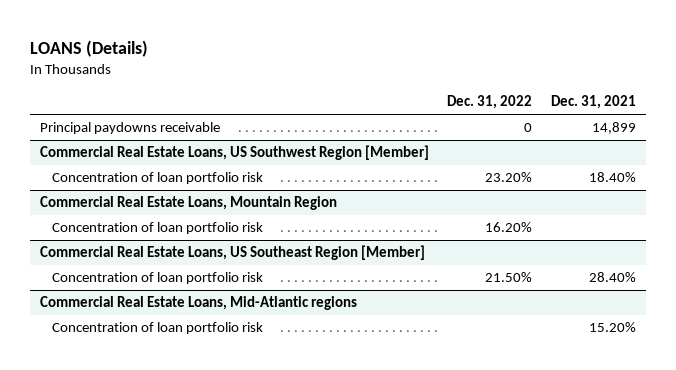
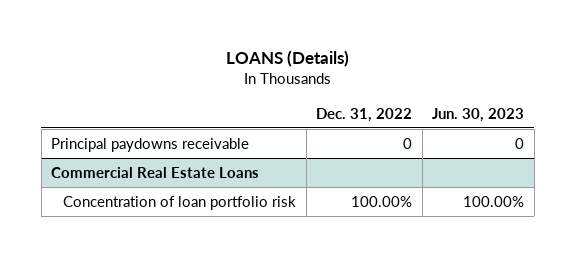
- | Dec. 31, 2022 | Dec. 31, 2021
+ | Dec. 31, 2022 | Jun. 30, 2023
- Commercial Real Estate Loans, US Southwest Region [Member]
- Concentration of loan portfolio risk | 23.20% | 18.40%
- Commercial Real Estate Loans, Mountain Region
- Concentration of loan portfolio risk | 16.20% |
- Commercial Real Estate Loans, US Southeast Region [Member]
- Concentration of loan portfolio risk | 21.50% | 28.40%
- Commercial Real Estate Loans, Mid-Atlantic regions
- Concentration of loan portfolio risk | | 15.20%
+ Commercial Real Estate Loans
+ Concentration of loan portfolio risk | 100.00% | 100.00%

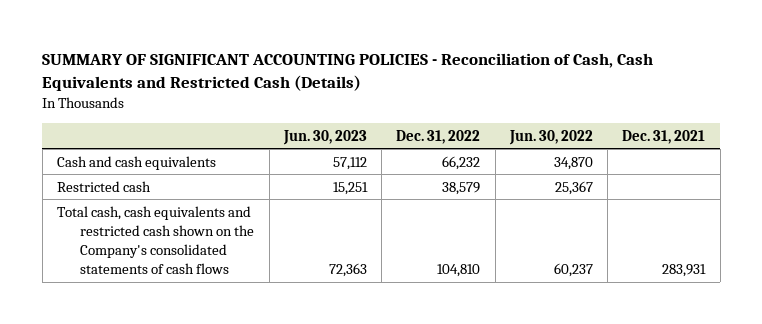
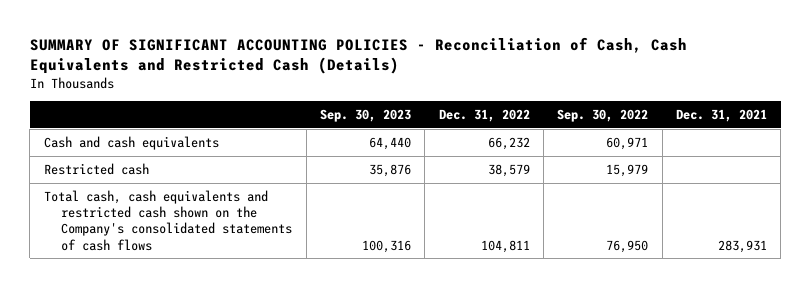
- | Jun. 30, 2023 | Dec. 31, 2022 | Jun. 30, 2022 | Dec. 31, 2021
+ | Sep. 30, 2023 | Dec. 31, 2022 | Sep. 30, 2022 | Dec. 31, 2021
- Total cash, cash equivalents and restricted cash shown on the Company's consolidated statements of cash flows | 72,363 | 104,810 | 60,237 | 283,931
+ Total cash, cash equivalents and restricted cash shown on the Company's consolidated statements of cash flows | 100,316 | 104,811 | 76,950 | 283,931

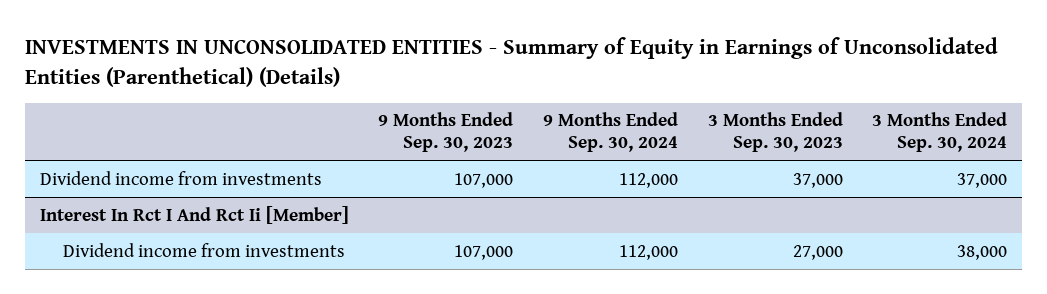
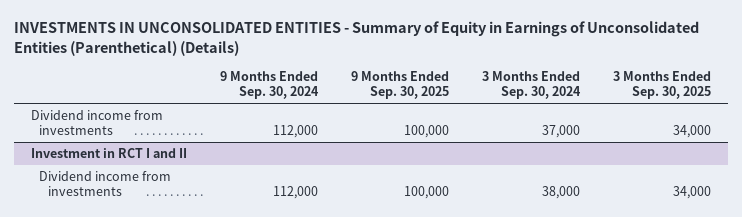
- | 9 Months Ended Sep. 30, 2023 | 9 Months Ended Sep. 30, 2024 | 3 Months Ended Sep. 30, 2023 | 3 Months Ended Sep. 30, 2024
+ | 9 Months Ended Sep. 30, 2024 | 9 Months Ended Sep. 30, 2025 | 3 Months Ended Sep. 30, 2024 | 3 Months Ended Sep. 30, 2025
- Interest In Rct I And Rct Ii [Member]
+ Investment in RCT I and II

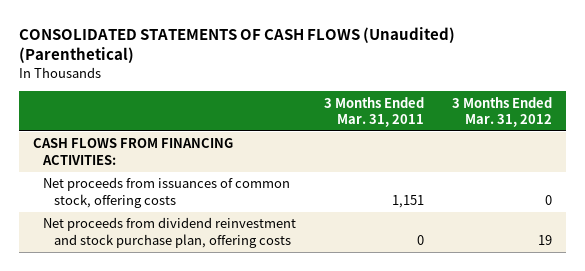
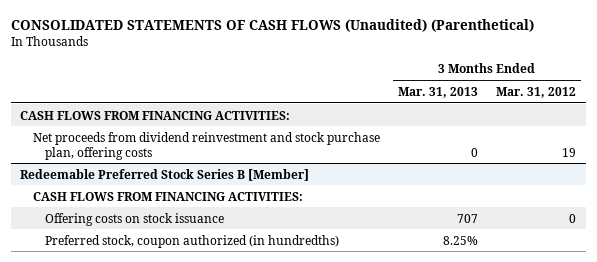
- | 3 Months Ended Mar. 31, 2011 | 3 Months Ended Mar. 31, 2012
+ | 3 Months Ended Mar. 31, 2013 | 3 Months Ended Mar. 31, 2012
- Net proceeds from issuances of common stock, offering costs | 1,151 | 0
+ Redeemable Preferred Stock Series B [Member]
+ CASH FLOWS FROM FINANCING ACTIVITIES:
+ Offering costs on stock issuance | 707 | 0
+ Preferred stock, coupon authorized (in hundredths) | 8.25% |

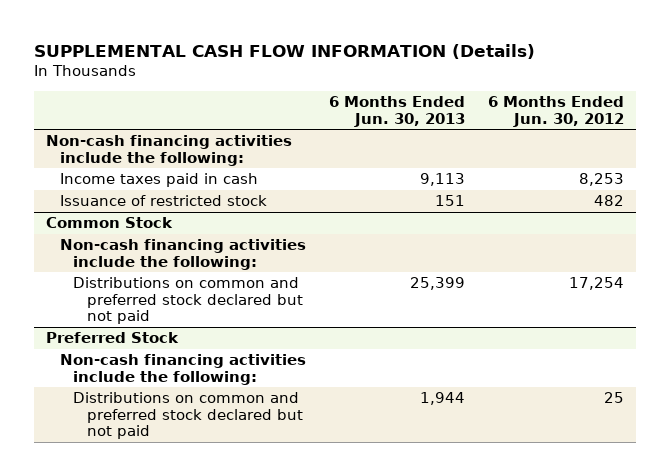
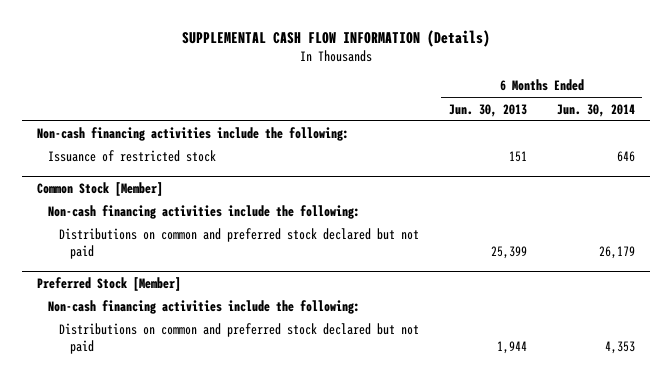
- | 6 Months Ended Jun. 30, 2013 | 6 Months Ended Jun. 30, 2012
+ | 6 Months Ended Jun. 30, 2013 | 6 Months Ended Jun. 30, 2014
- Income taxes paid in cash | 9,113 | 8,253
- Common Stock
+ Common Stock [Member]
- Preferred Stock
+ Preferred Stock [Member]

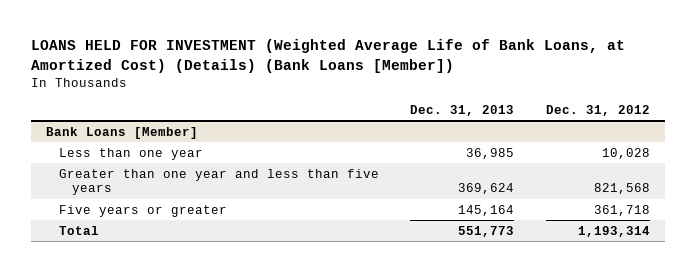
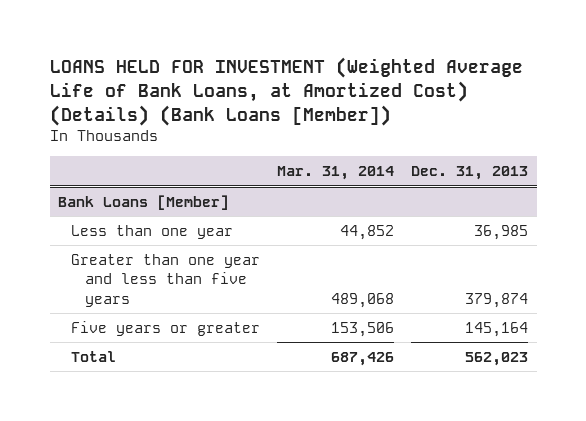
- | Dec. 31, 2013 | Dec. 31, 2012
+ | Mar. 31, 2014 | Dec. 31, 2013
@ Bank Loans [Member]
- Greater than one year and less than five years | 369,624 | 821,568
+ Greater than one year and less than five years | 489,068 | 379,874
- Total | 551,773 | 1,193,314
+ Total | 687,426 | 562,023

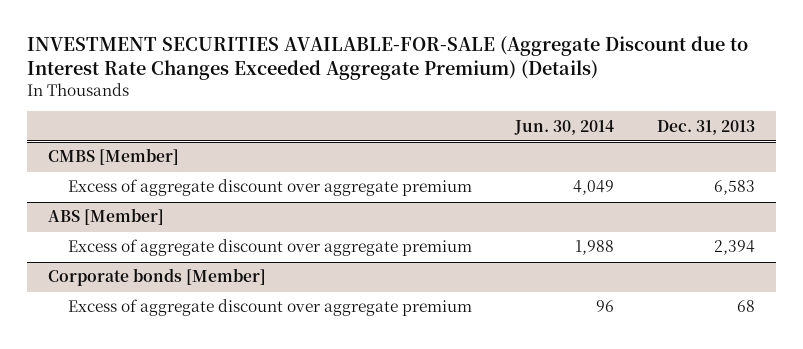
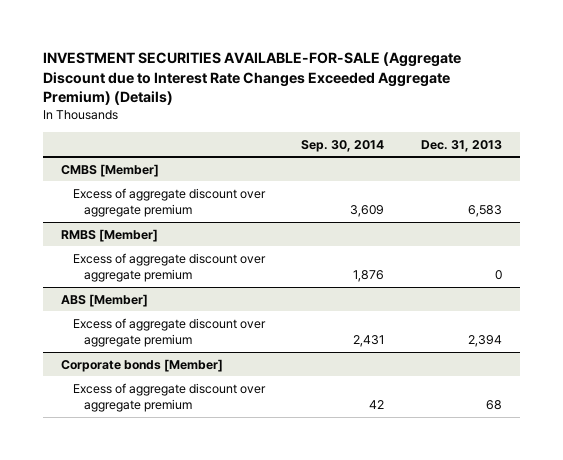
- | Jun. 30, 2014 | Dec. 31, 2013
+ | Sep. 30, 2014 | Dec. 31, 2013
+ RMBS [Member]
+ Excess of aggregate discount over aggregate premium | 1,876 | 0

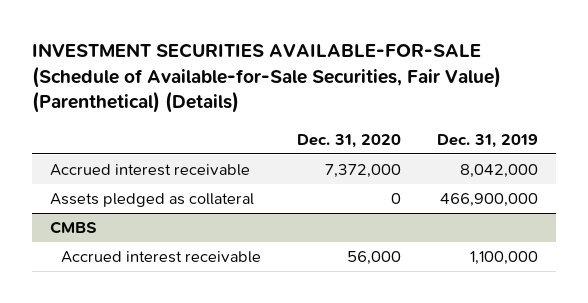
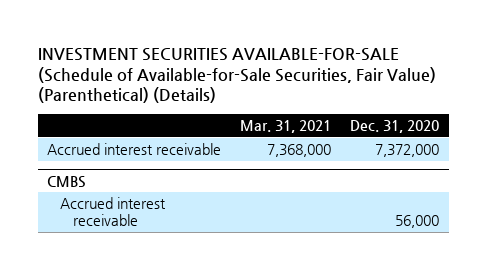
- | Dec. 31, 2020 | Dec. 31, 2019
+ | Mar. 31, 2021 | Dec. 31, 2020
- Assets pledged as collateral | 0 | 466,900,000

